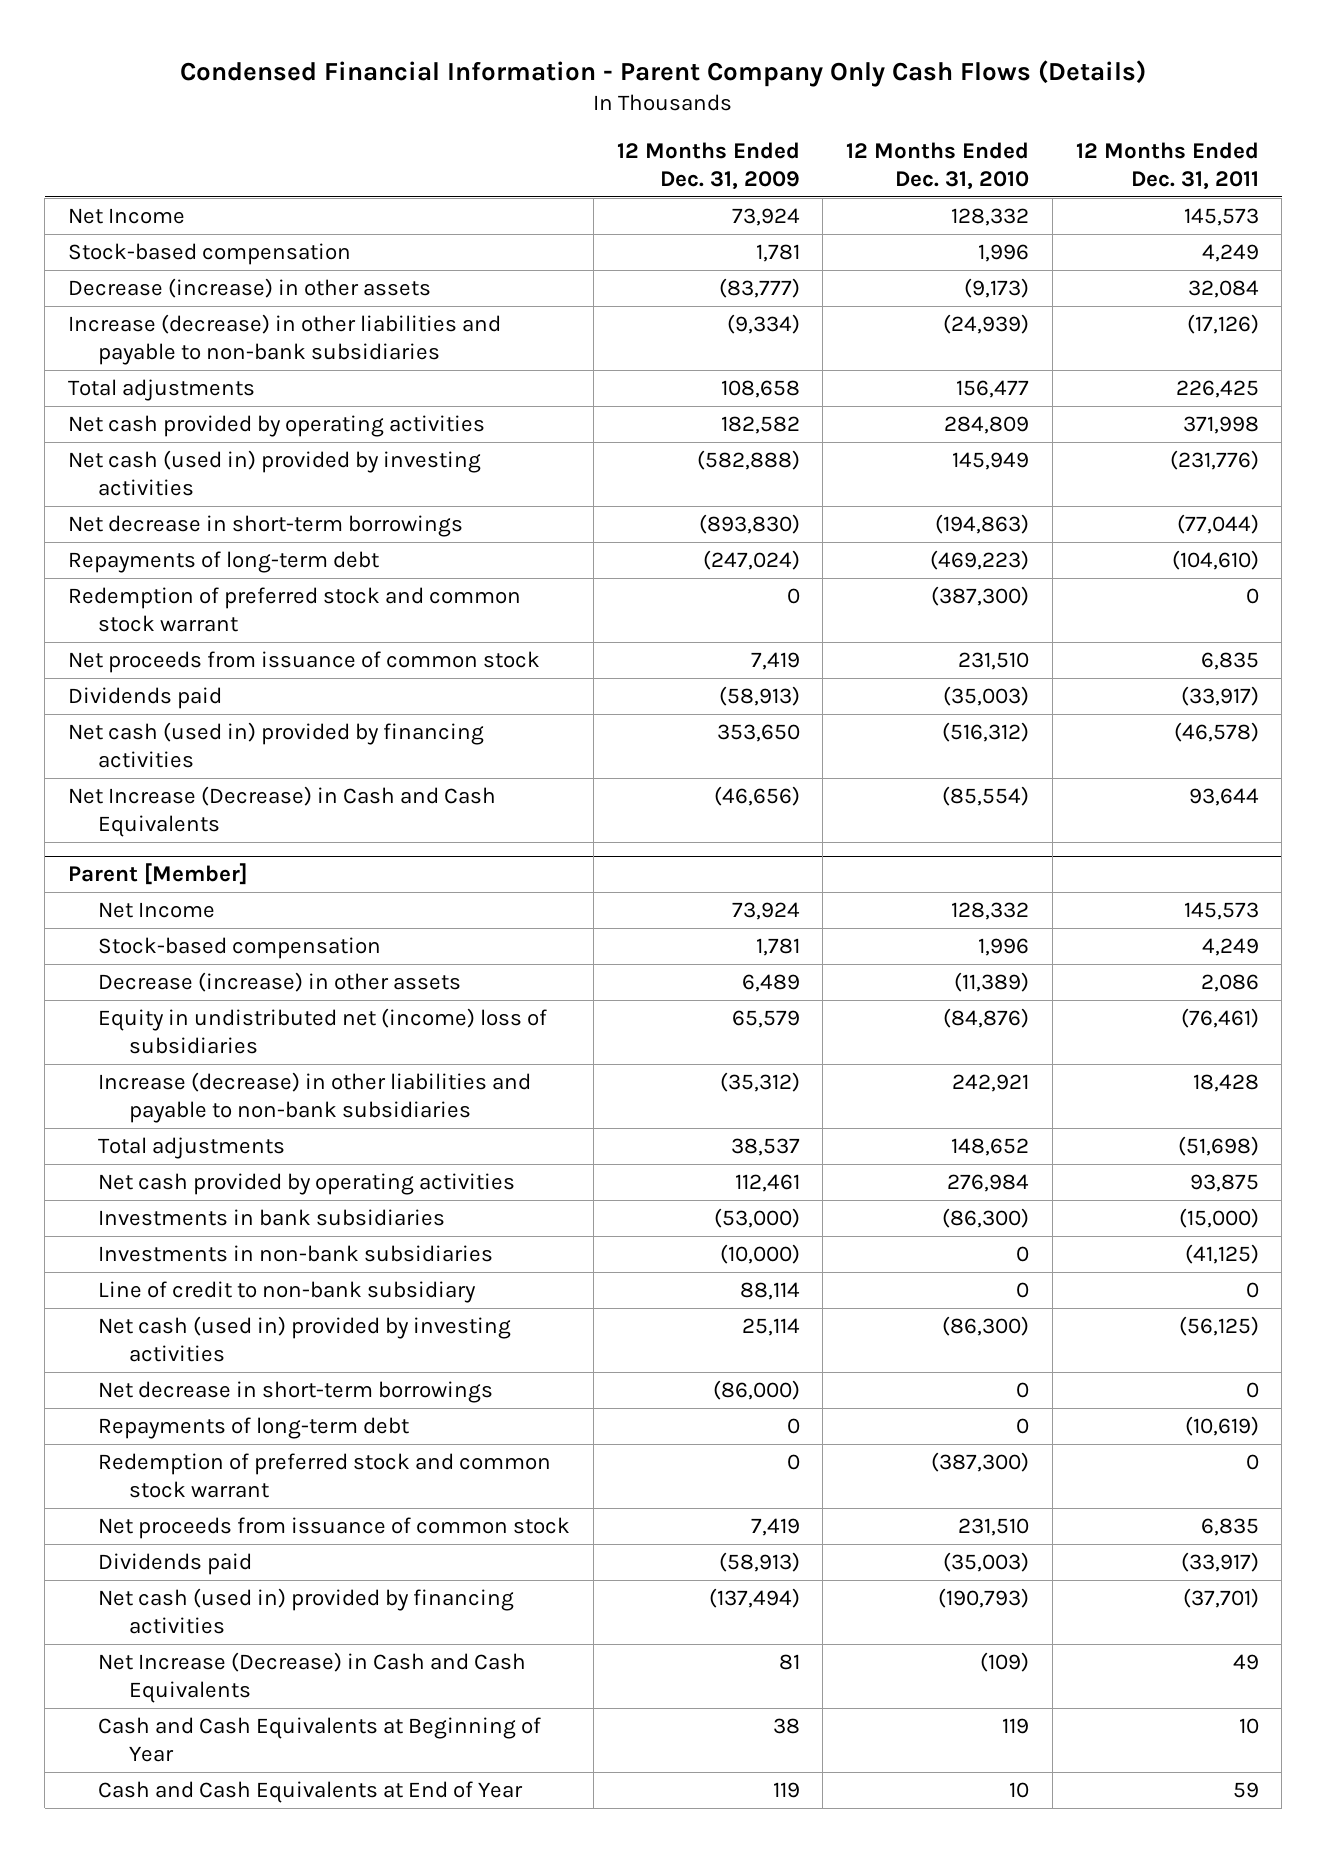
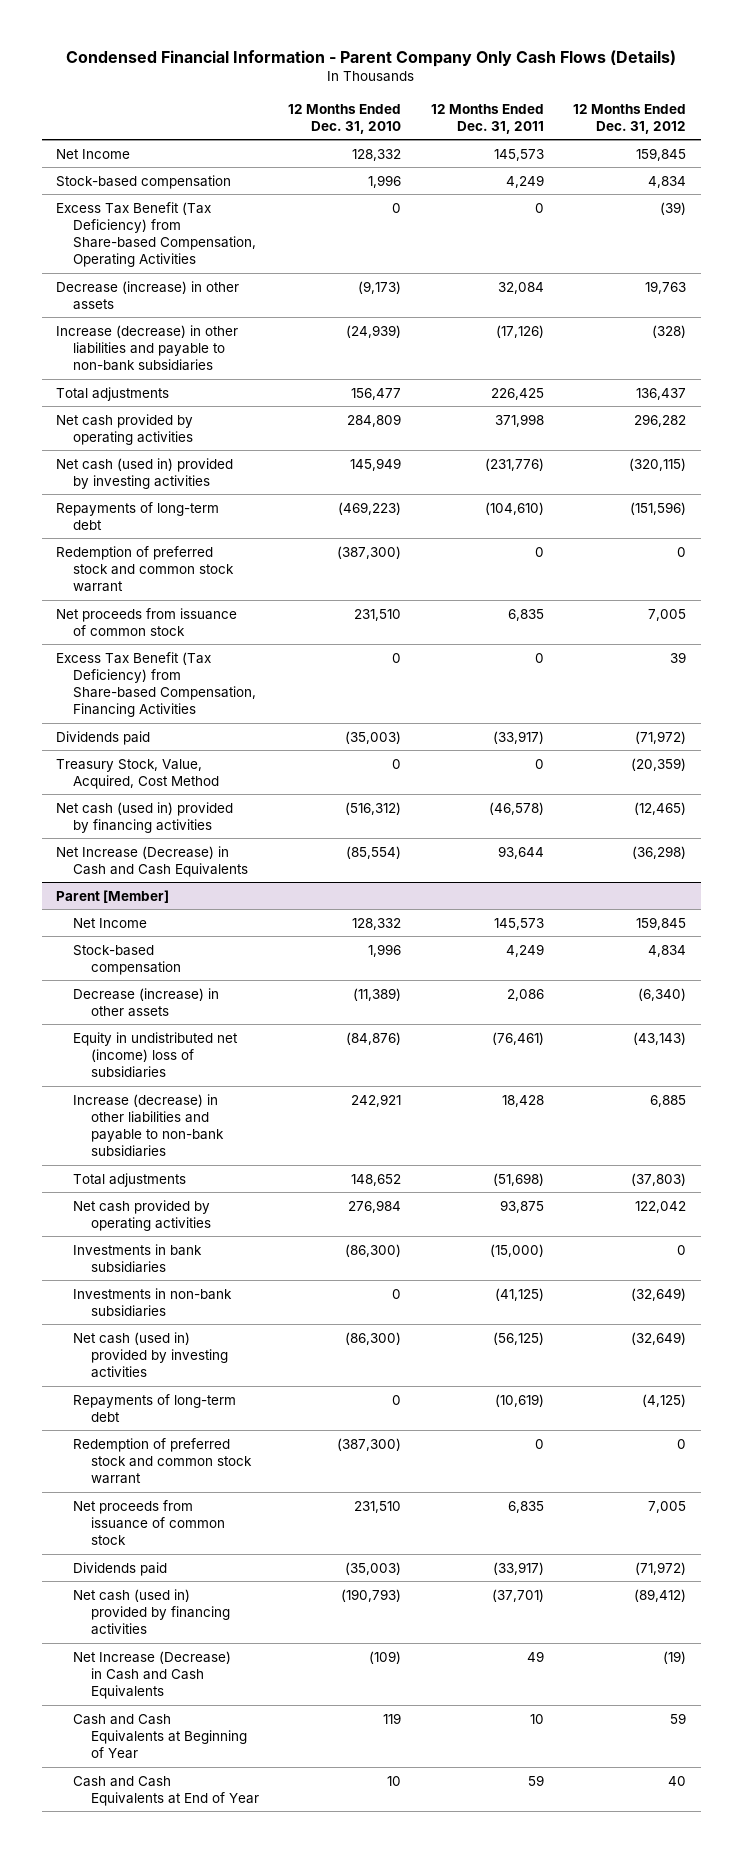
- | 12 Months Ended Dec. 31, 2009 | 12 Months Ended Dec. 31, 2010 | 12 Months Ended Dec. 31, 2011
+ | 12 Months Ended Dec. 31, 2010 | 12 Months Ended Dec. 31, 2011 | 12 Months Ended Dec. 31, 2012
+ Excess Tax Benefit (Tax Deficiency) from Share-based Compensation, Operating Activities | 0 | 0 | (39)
- Net decrease in short-term borrowings | (893,830) | (194,863) | (77,044)
+ Excess Tax Benefit (Tax Deficiency) from Share-based Compensation, Financing Activities | 0 | 0 | 39
+ Treasury Stock, Value, Acquired, Cost Method | 0 | 0 | (20,359)
@ Parent [Member]
- Line of credit to non-bank subsidiary | 88,114 | 0 | 0
- Net decrease in short-term borrowings | (86,000) | 0 | 0

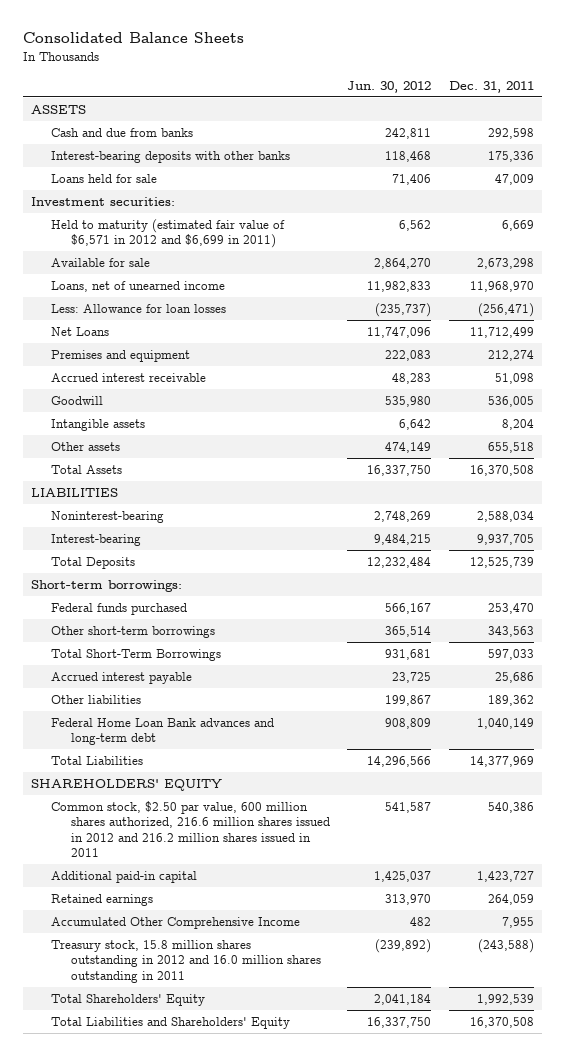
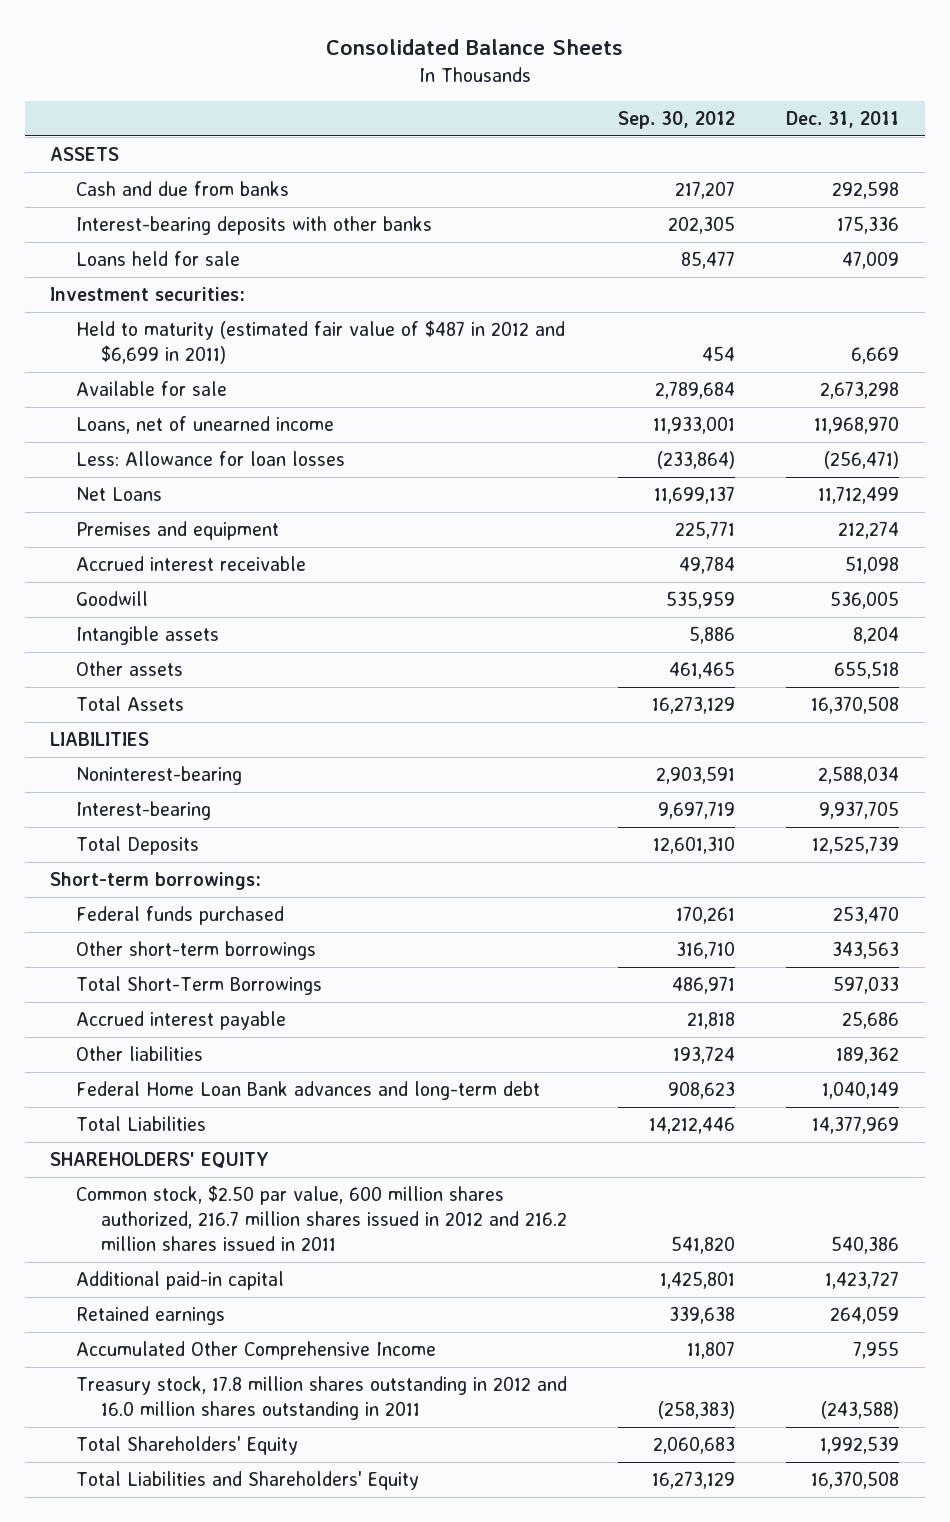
- | Jun. 30, 2012 | Dec. 31, 2011
+ | Sep. 30, 2012 | Dec. 31, 2011
- Held to maturity (estimated fair value of $6,571 in 2012 and $6,699 in 2011) | 6,562 | 6,669
+ Held to maturity (estimated fair value of $487 in 2012 and $6,699 in 2011) | 454 | 6,669
- Common stock, $2.50 par value, 600 million shares authorized, 216.6 million shares issued in 2012 and 216.2 million shares issued in 2011 | 541,587 | 540,386
+ Common stock, $2.50 par value, 600 million shares authorized, 216.7 million shares issued in 2012 and 216.2 million shares issued in 2011 | 541,820 | 540,386
- Treasury stock, 15.8 million shares outstanding in 2012 and 16.0 million shares outstanding in 2011 | (239,892) | (243,588)
+ Treasury stock, 17.8 million shares outstanding in 2012 and 16.0 million shares outstanding in 2011 | (258,383) | (243,588)

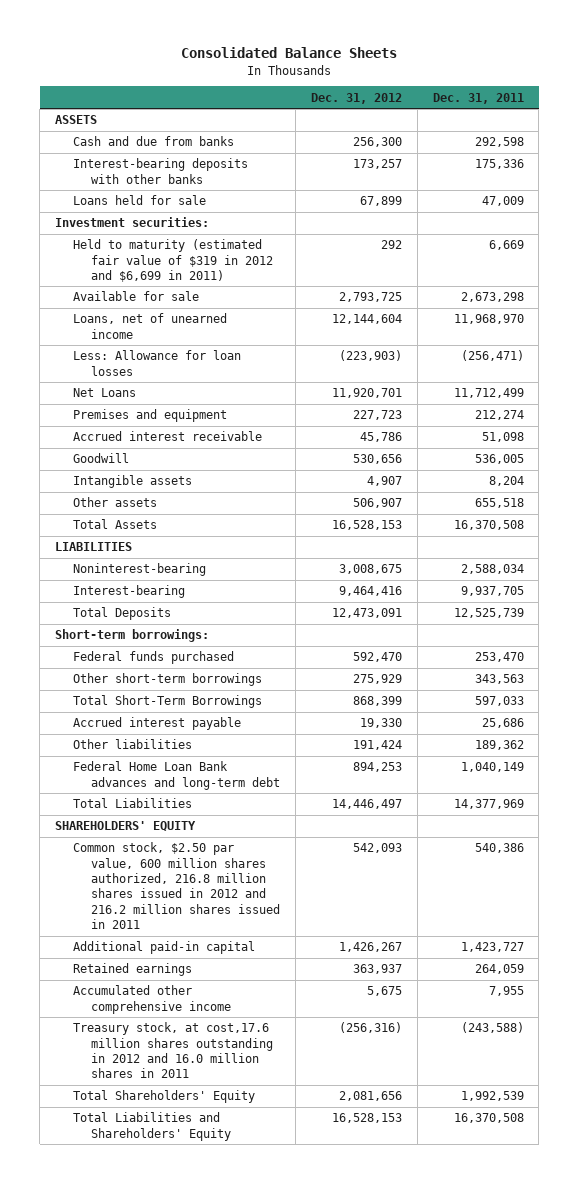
- | Sep. 30, 2012 | Dec. 31, 2011
+ | Dec. 31, 2012 | Dec. 31, 2011
- Held to maturity (estimated fair value of $487 in 2012 and $6,699 in 2011) | 454 | 6,669
+ Held to maturity (estimated fair value of $319 in 2012 and $6,699 in 2011) | 292 | 6,669
- Common stock, $2.50 par value, 600 million shares authorized, 216.7 million shares issued in 2012 and 216.2 million shares issued in 2011 | 541,820 | 540,386
+ Common stock, $2.50 par value, 600 million shares authorized, 216.8 million shares issued in 2012 and 216.2 million shares issued in 2011 | 542,093 | 540,386
- Accumulated Other Comprehensive Income | 11,807 | 7,955
- Treasury stock, 17.8 million shares outstanding in 2012 and 16.0 million shares outstanding in 2011 | (258,383) | (243,588)
+ Accumulated other comprehensive income | 5,675 | 7,955
+ Treasury stock, at cost,17.6 million shares outstanding in 2012 and 16.0 million shares in 2011 | (256,316) | (243,588)

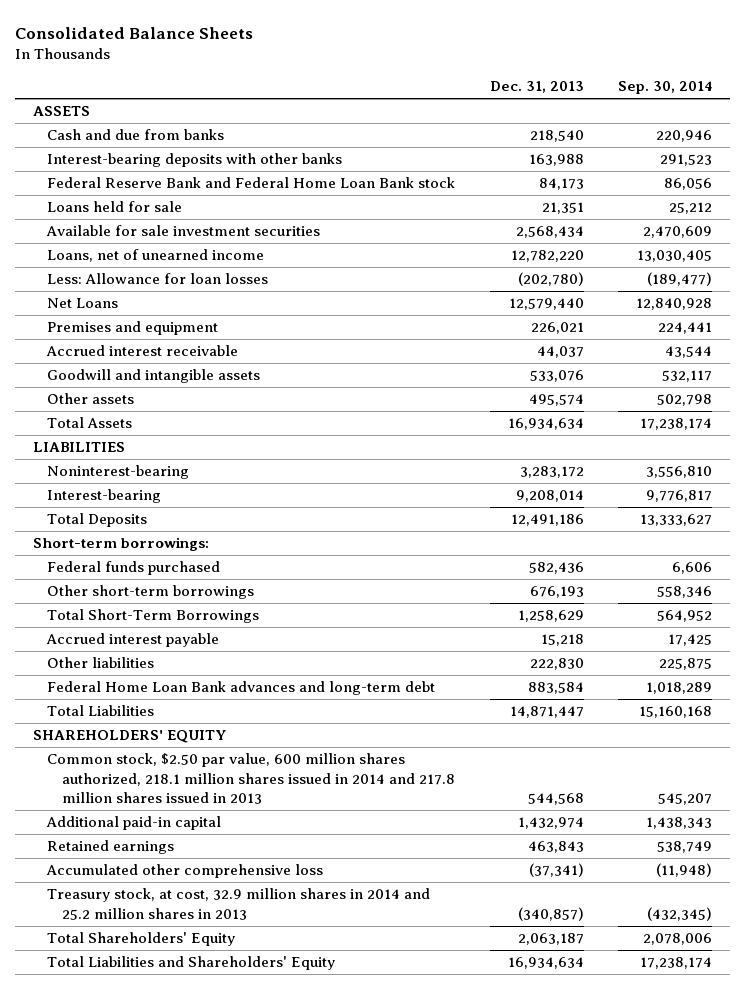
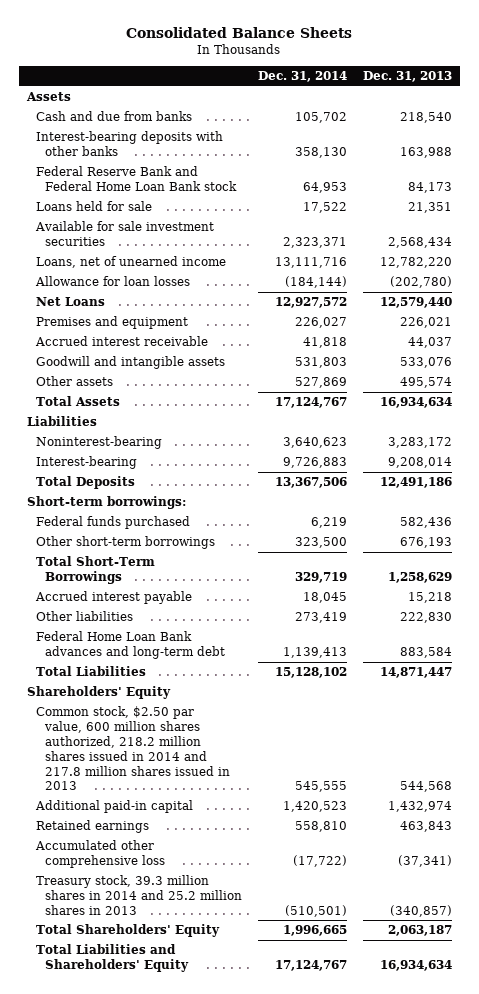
- | Dec. 31, 2013 | Sep. 30, 2014
+ | Dec. 31, 2014 | Dec. 31, 2013
- ASSETS
+ Assets
- Less: Allowance for loan losses | (202,780) | (189,477)
+ Allowance for loan losses | (184,144) | (202,780)
- LIABILITIES
+ Liabilities
- SHAREHOLDERS' EQUITY
- Common stock, $2.50 par value, 600 million shares authorized, 218.1 million shares issued in 2014 and 217.8 million shares issued in 2013 | 544,568 | 545,207
+ Shareholders' Equity
+ Common stock, $2.50 par value, 600 million shares authorized, 218.2 million shares issued in 2014 and 217.8 million shares issued in 2013 | 545,555 | 544,568
- Treasury stock, at cost, 32.9 million shares in 2014 and 25.2 million shares in 2013 | (340,857) | (432,345)
+ Treasury stock, 39.3 million shares in 2014 and 25.2 million shares in 2013 | (510,501) | (340,857)

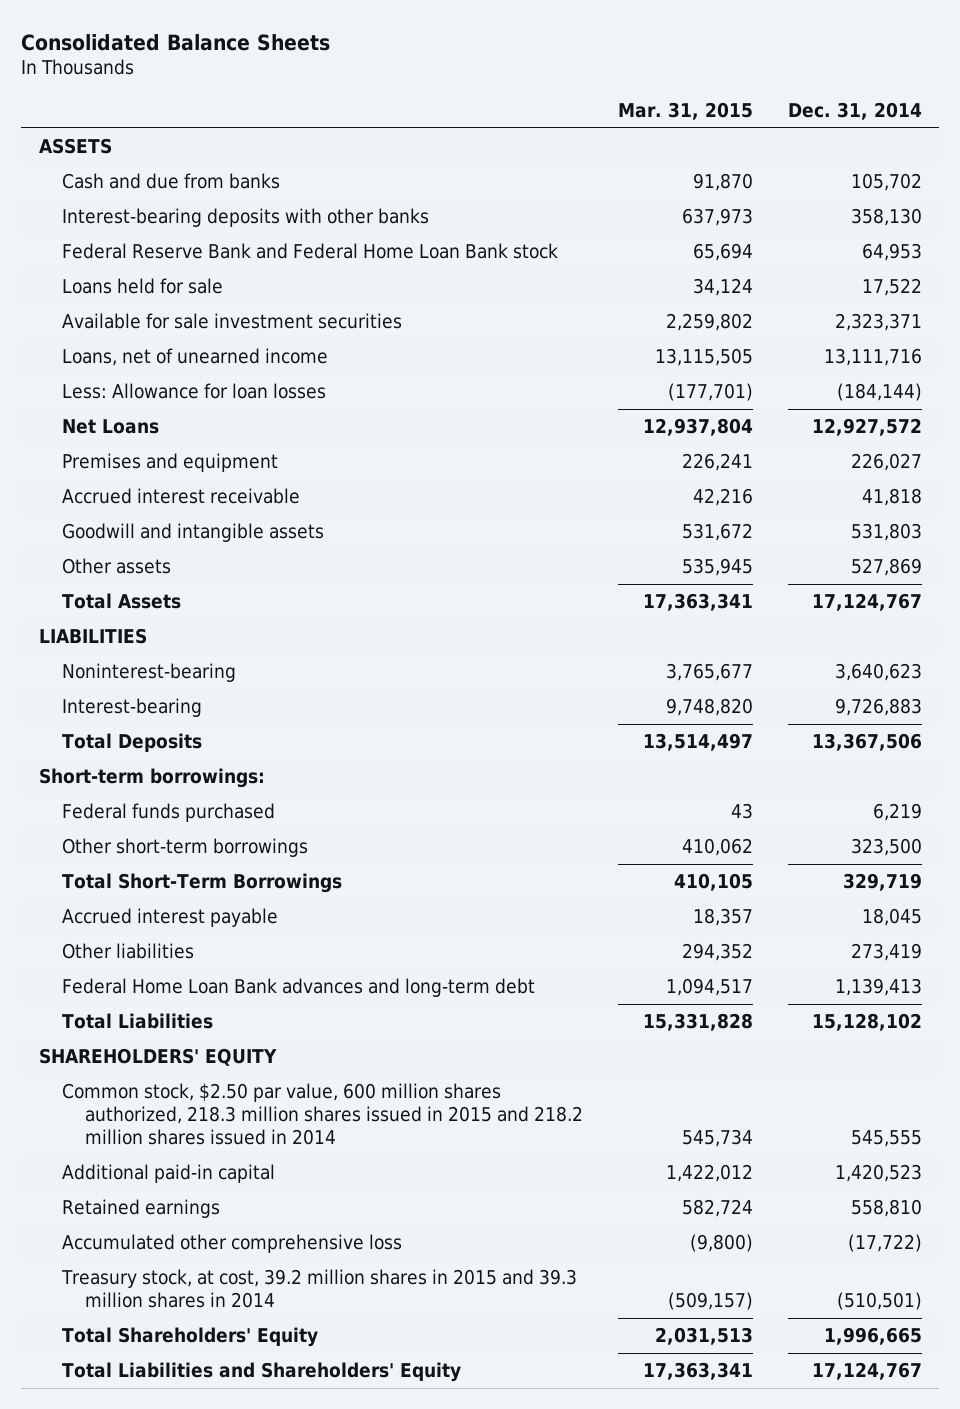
- | Dec. 31, 2014 | Dec. 31, 2013
+ | Mar. 31, 2015 | Dec. 31, 2014
- Assets
+ ASSETS
- Allowance for loan losses | (184,144) | (202,780)
+ Less: Allowance for loan losses | (177,701) | (184,144)
- Liabilities
+ LIABILITIES
- Shareholders' Equity
- Common stock, $2.50 par value, 600 million shares authorized, 218.2 million shares issued in 2014 and 217.8 million shares issued in 2013 | 545,555 | 544,568
+ SHAREHOLDERS' EQUITY
+ Common stock, $2.50 par value, 600 million shares authorized, 218.3 million shares issued in 2015 and 218.2 million shares issued in 2014 | 545,734 | 545,555
- Treasury stock, 39.3 million shares in 2014 and 25.2 million shares in 2013 | (510,501) | (340,857)
+ Treasury stock, at cost, 39.2 million shares in 2015 and 39.3 million shares in 2014 | (509,157) | (510,501)

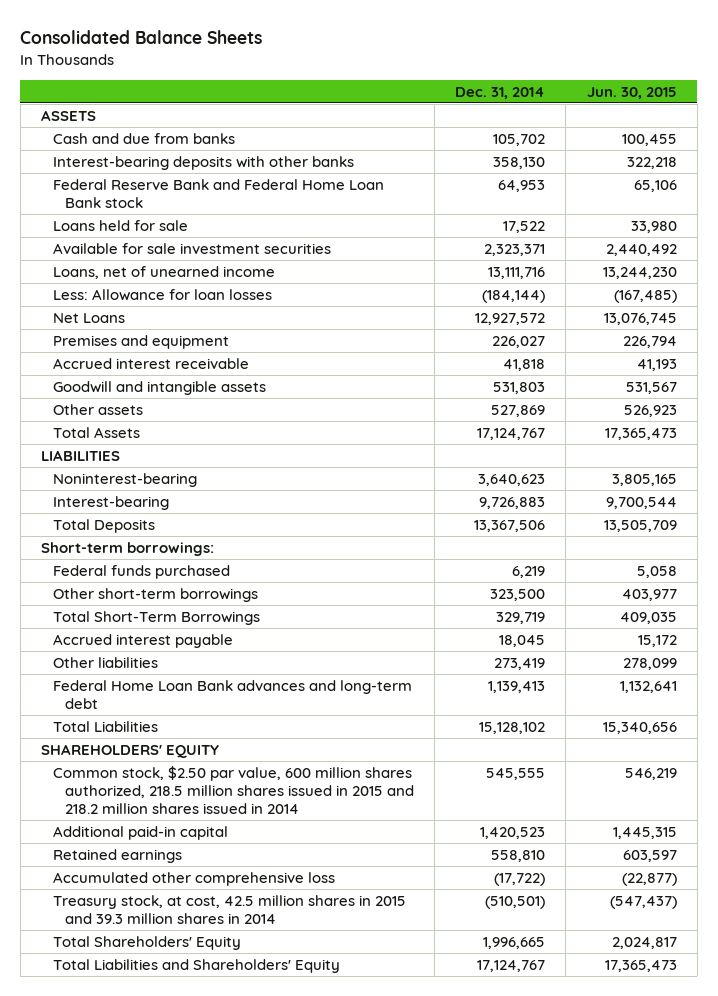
- | Mar. 31, 2015 | Dec. 31, 2014
+ | Dec. 31, 2014 | Jun. 30, 2015
- Common stock, $2.50 par value, 600 million shares authorized, 218.3 million shares issued in 2015 and 218.2 million shares issued in 2014 | 545,734 | 545,555
+ Common stock, $2.50 par value, 600 million shares authorized, 218.5 million shares issued in 2015 and 218.2 million shares issued in 2014 | 545,555 | 546,219
- Treasury stock, at cost, 39.2 million shares in 2015 and 39.3 million shares in 2014 | (509,157) | (510,501)
+ Treasury stock, at cost, 42.5 million shares in 2015 and 39.3 million shares in 2014 | (510,501) | (547,437)

